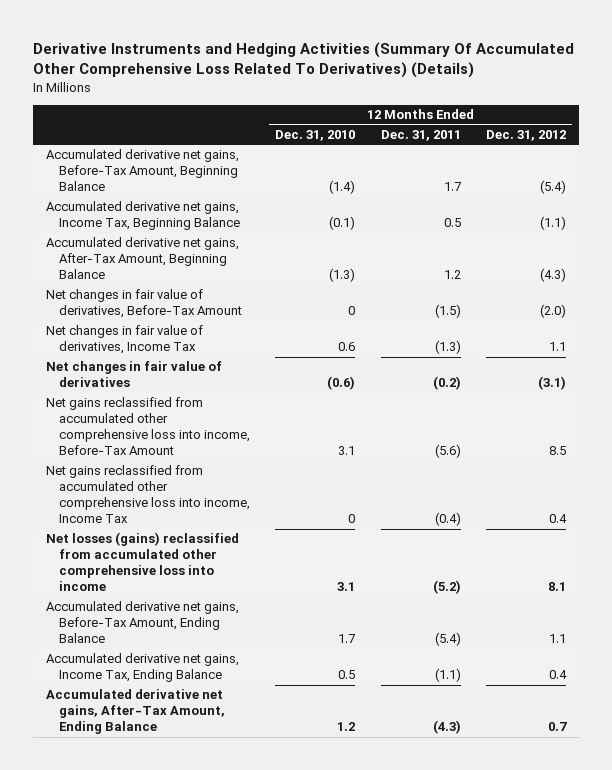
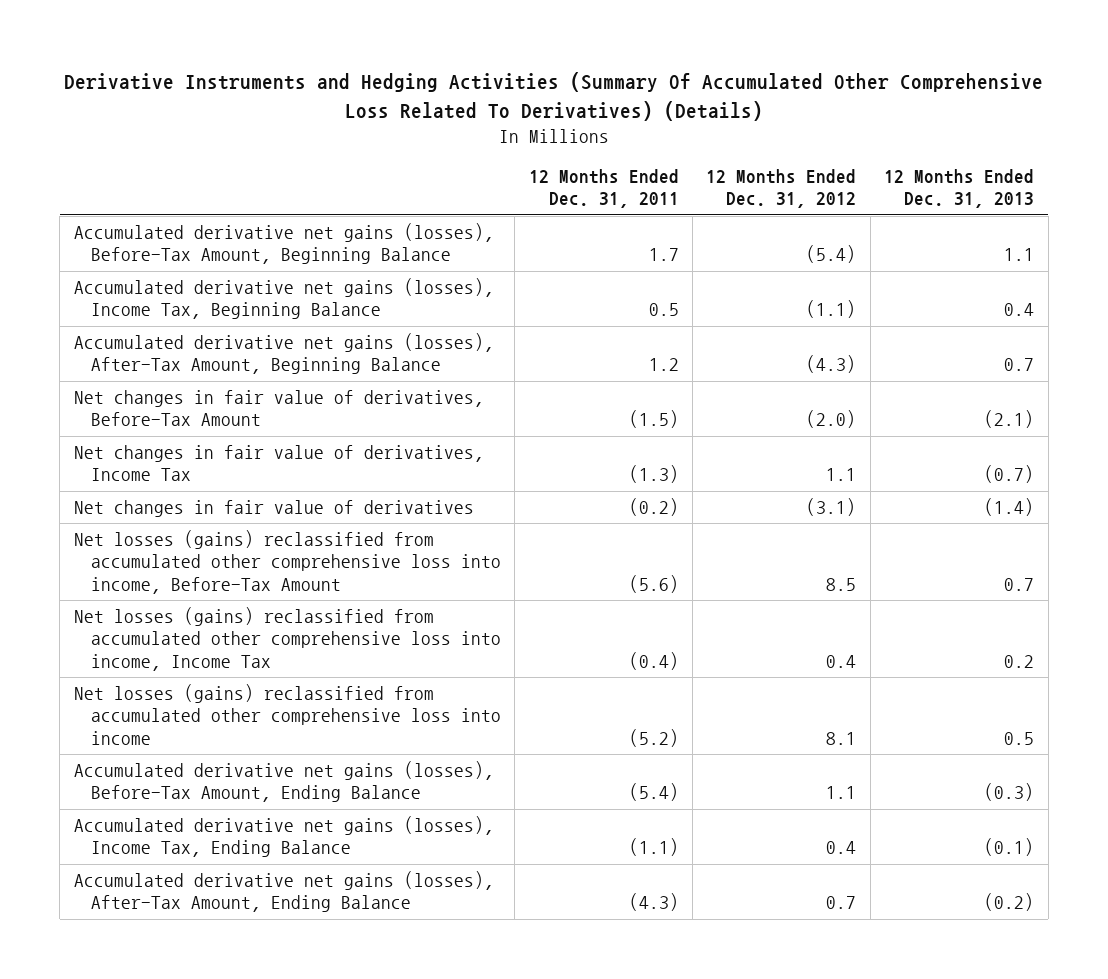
- | 12 Months Ended Dec. 31, 2010 | 12 Months Ended Dec. 31, 2011 | 12 Months Ended Dec. 31, 2012
+ | 12 Months Ended Dec. 31, 2011 | 12 Months Ended Dec. 31, 2012 | 12 Months Ended Dec. 31, 2013
- Accumulated derivative net gains, Before-Tax Amount, Beginning Balance | (1.4) | 1.7 | (5.4)
- Accumulated derivative net gains, Income Tax, Beginning Balance | (0.1) | 0.5 | (1.1)
- Accumulated derivative net gains, After-Tax Amount, Beginning Balance | (1.3) | 1.2 | (4.3)
+ Accumulated derivative net gains (losses), Before-Tax Amount, Beginning Balance | 1.7 | (5.4) | 1.1
+ Accumulated derivative net gains (losses), Income Tax, Beginning Balance | 0.5 | (1.1) | 0.4
+ Accumulated derivative net gains (losses), After-Tax Amount, Beginning Balance | 1.2 | (4.3) | 0.7
- Net gains reclassified from accumulated other comprehensive loss into income, Before-Tax Amount | 3.1 | (5.6) | 8.5
- Net gains reclassified from accumulated other comprehensive loss into income, Income Tax | 0 | (0.4) | 0.4
+ Net losses (gains) reclassified from accumulated other comprehensive loss into income, Before-Tax Amount | (5.6) | 8.5 | 0.7
+ Net losses (gains) reclassified from accumulated other comprehensive loss into income, Income Tax | (0.4) | 0.4 | 0.2
- Accumulated derivative net gains, Before-Tax Amount, Ending Balance | 1.7 | (5.4) | 1.1
- Accumulated derivative net gains, Income Tax, Ending Balance | 0.5 | (1.1) | 0.4
- Accumulated derivative net gains, After-Tax Amount, Ending Balance | 1.2 | (4.3) | 0.7
+ Accumulated derivative net gains (losses), Before-Tax Amount, Ending Balance | (5.4) | 1.1 | (0.3)
+ Accumulated derivative net gains (losses), Income Tax, Ending Balance | (1.1) | 0.4 | (0.1)
+ Accumulated derivative net gains (losses), After-Tax Amount, Ending Balance | (4.3) | 0.7 | (0.2)

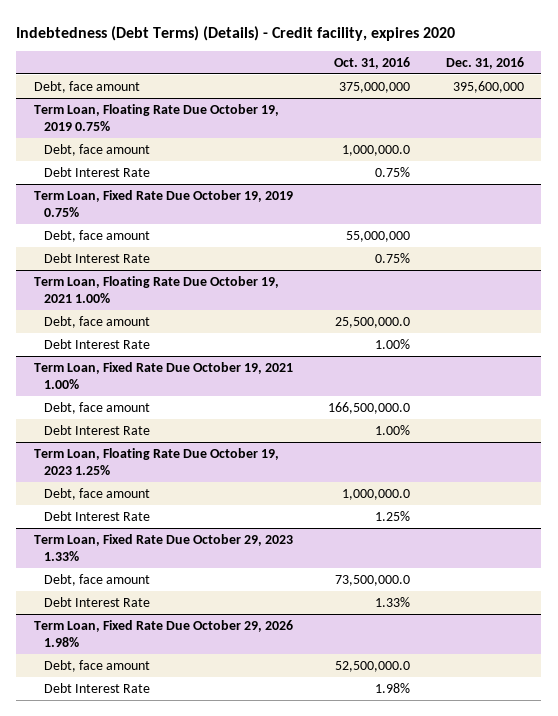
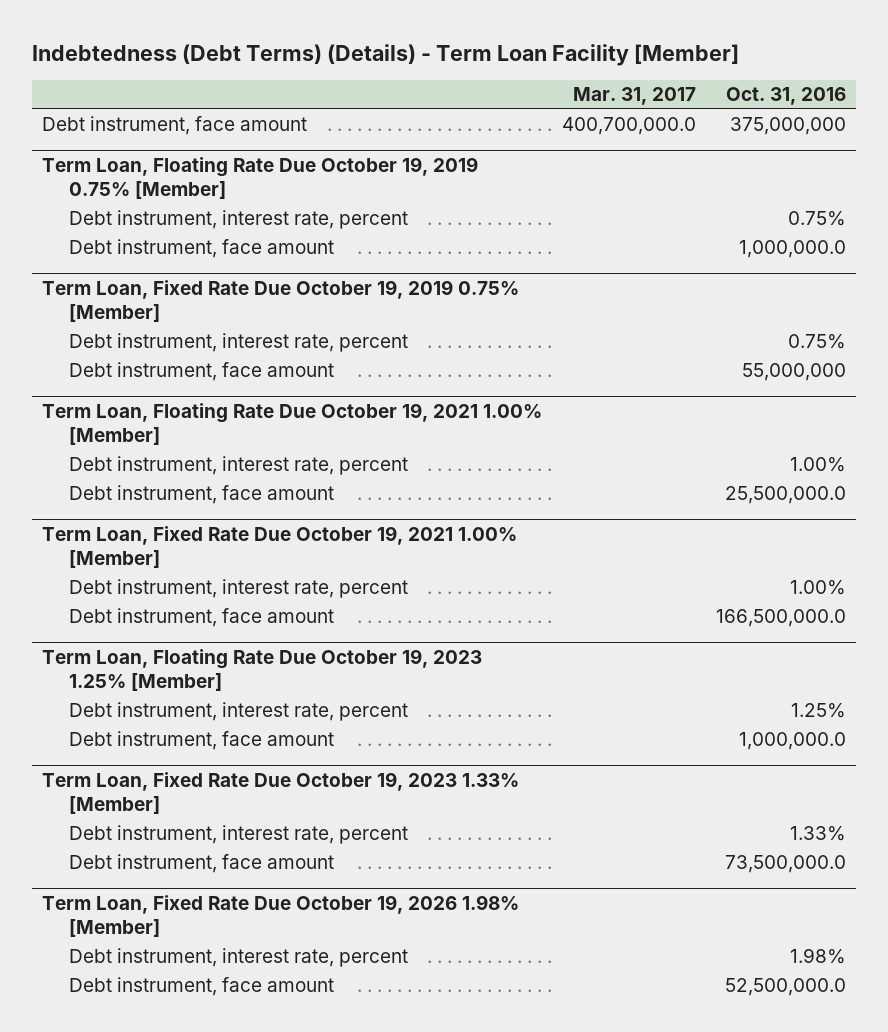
- Indebtedness (Debt Terms) (Details) - Credit facility, expires 2020
+ Indebtedness (Debt Terms) (Details) - Term Loan Facility [Member]
- | Oct. 31, 2016 | Dec. 31, 2016
+ | Mar. 31, 2017 | Oct. 31, 2016
- Debt, face amount | 375,000,000 | 395,600,000
- Term Loan, Floating Rate Due October 19, 2019 0.75%
- Debt, face amount | 1,000,000.0 |
- Debt Interest Rate | 0.75% |
- Term Loan, Fixed Rate Due October 19, 2019 0.75%
- Debt, face amount | 55,000,000 |
- Debt Interest Rate | 0.75% |
- Term Loan, Floating Rate Due October 19, 2021 1.00%
- Debt, face amount | 25,500,000.0 |
- Debt Interest Rate | 1.00% |
- Term Loan, Fixed Rate Due October 19, 2021 1.00%
- Debt, face amount | 166,500,000.0 |
- Debt Interest Rate | 1.00% |
- Term Loan, Floating Rate Due October 19, 2023 1.25%
- Debt, face amount | 1,000,000.0 |
- Debt Interest Rate | 1.25% |
- Term Loan, Fixed Rate Due October 29, 2023 1.33%
- Debt, face amount | 73,500,000.0 |
- Debt Interest Rate | 1.33% |
- Term Loan, Fixed Rate Due October 29, 2026 1.98%
- Debt, face amount | 52,500,000.0 |
- Debt Interest Rate | 1.98% |
+ Debt instrument, face amount | 400,700,000.0 | 375,000,000
+ Term Loan, Floating Rate Due October 19, 2019 0.75% [Member]
+ Debt instrument, interest rate, percent | | 0.75%
+ Debt instrument, face amount | | 1,000,000.0
+ Term Loan, Fixed Rate Due October 19, 2019 0.75% [Member]
+ Debt instrument, interest rate, percent | | 0.75%
+ Debt instrument, face amount | | 55,000,000
+ Term Loan, Floating Rate Due October 19, 2021 1.00% [Member]
+ Debt instrument, interest rate, percent | | 1.00%
+ Debt instrument, face amount | | 25,500,000.0
+ Term Loan, Fixed Rate Due October 19, 2021 1.00% [Member]
+ Debt instrument, interest rate, percent | | 1.00%
+ Debt instrument, face amount | | 166,500,000.0
+ Term Loan, Floating Rate Due October 19, 2023 1.25% [Member]
+ Debt instrument, interest rate, percent | | 1.25%
+ Debt instrument, face amount | | 1,000,000.0
+ Term Loan, Fixed Rate Due October 19, 2023 1.33% [Member]
+ Debt instrument, interest rate, percent | | 1.33%
+ Debt instrument, face amount | | 73,500,000.0
+ Term Loan, Fixed Rate Due October 19, 2026 1.98% [Member]
+ Debt instrument, interest rate, percent | | 1.98%
+ Debt instrument, face amount | | 52,500,000.0

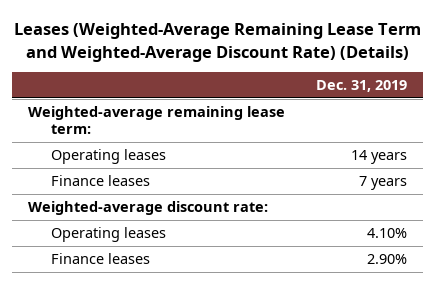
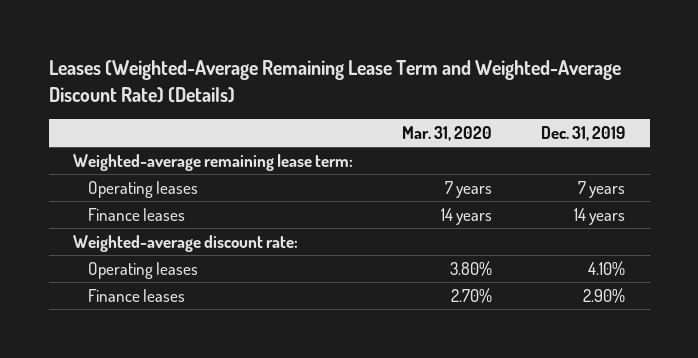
- | Dec. 31, 2019
+ | Mar. 31, 2020 | Dec. 31, 2019
- Operating leases | 14 years
- Finance leases | 7 years
+ Operating leases | 7 years | 7 years
+ Finance leases | 14 years | 14 years

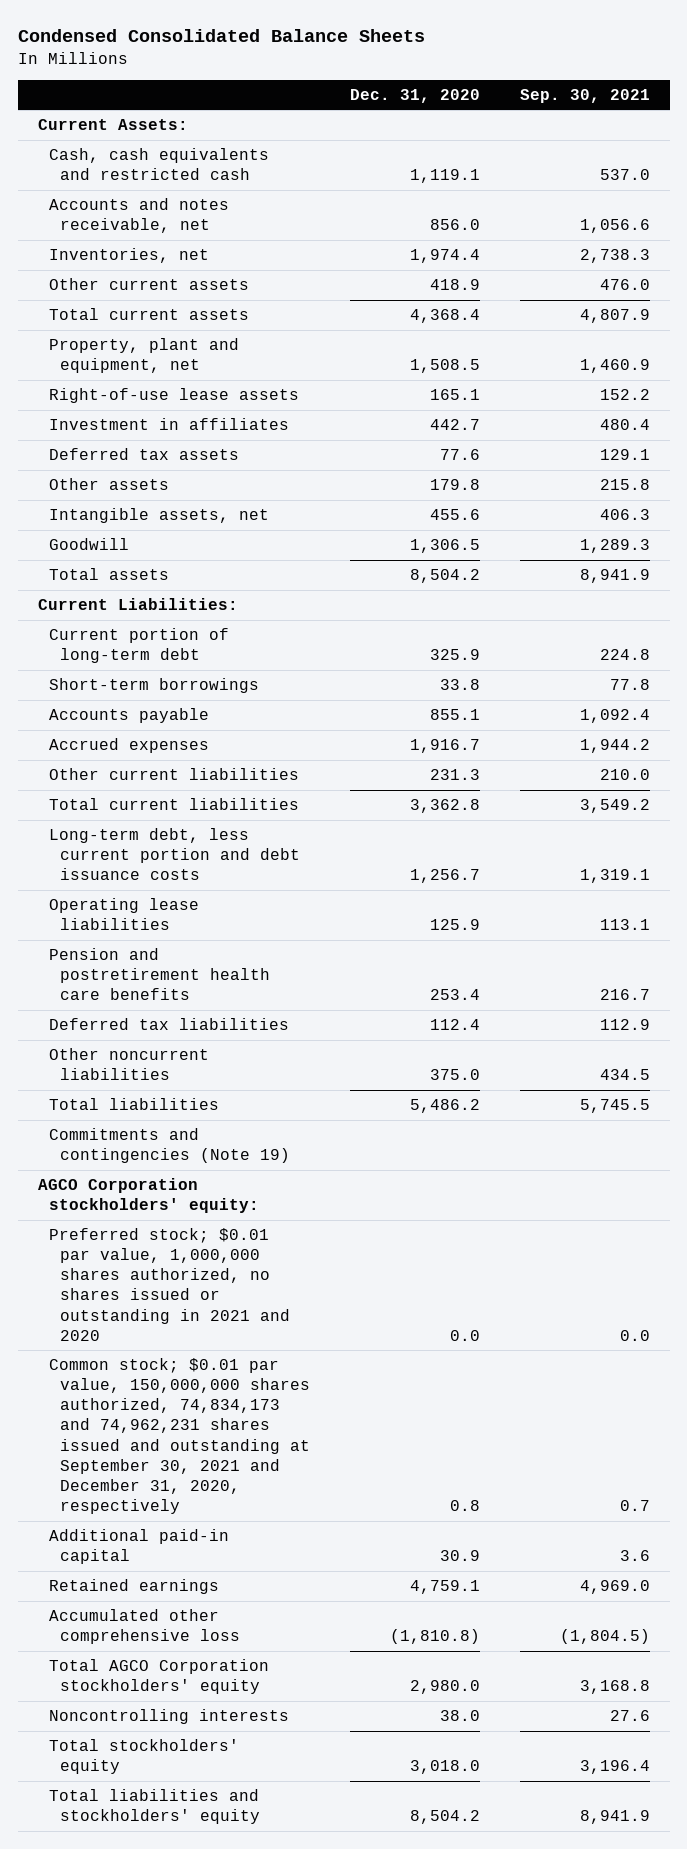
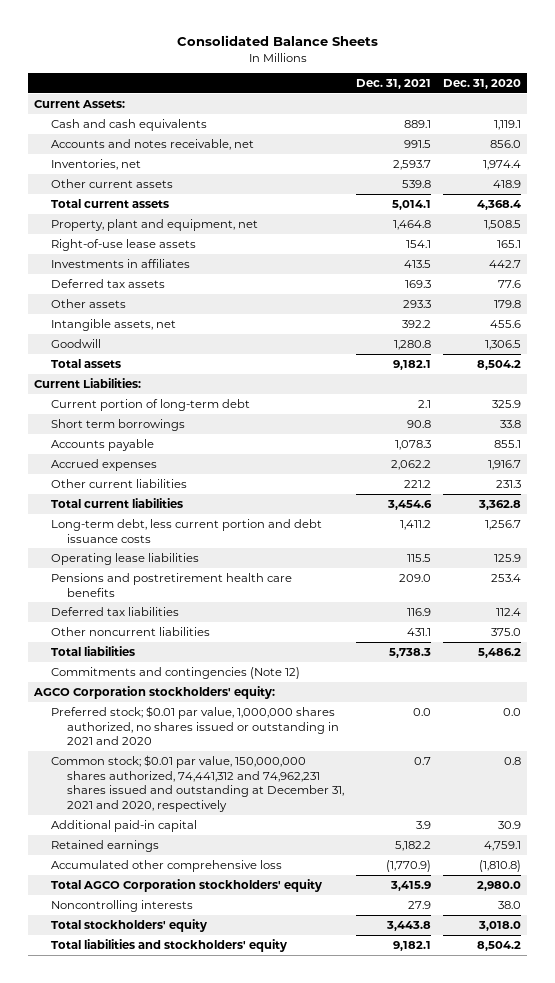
- Condensed Consolidated Balance Sheets
+ Consolidated Balance Sheets
- | Dec. 31, 2020 | Sep. 30, 2021
+ | Dec. 31, 2021 | Dec. 31, 2020
- Cash, cash equivalents and restricted cash | 1,119.1 | 537.0
+ Cash and cash equivalents | 889.1 | 1,119.1
- Investment in affiliates | 442.7 | 480.4
+ Investments in affiliates | 413.5 | 442.7
- Short-term borrowings | 33.8 | 77.8
+ Short term borrowings | 90.8 | 33.8
- Pension and postretirement health care benefits | 253.4 | 216.7
+ Pensions and postretirement health care benefits | 209.0 | 253.4
- Commitments and contingencies (Note 19)
+ Commitments and contingencies (Note 12)
- Common stock; $0.01 par value, 150,000,000 shares authorized, 74,834,173 and 74,962,231 shares issued and outstanding at September 30, 2021 and December 31, 2020, respectively | 0.8 | 0.7
+ Common stock; $0.01 par value, 150,000,000 shares authorized, 74,441,312 and 74,962,231 shares issued and outstanding at December 31, 2021 and 2020, respectively | 0.7 | 0.8

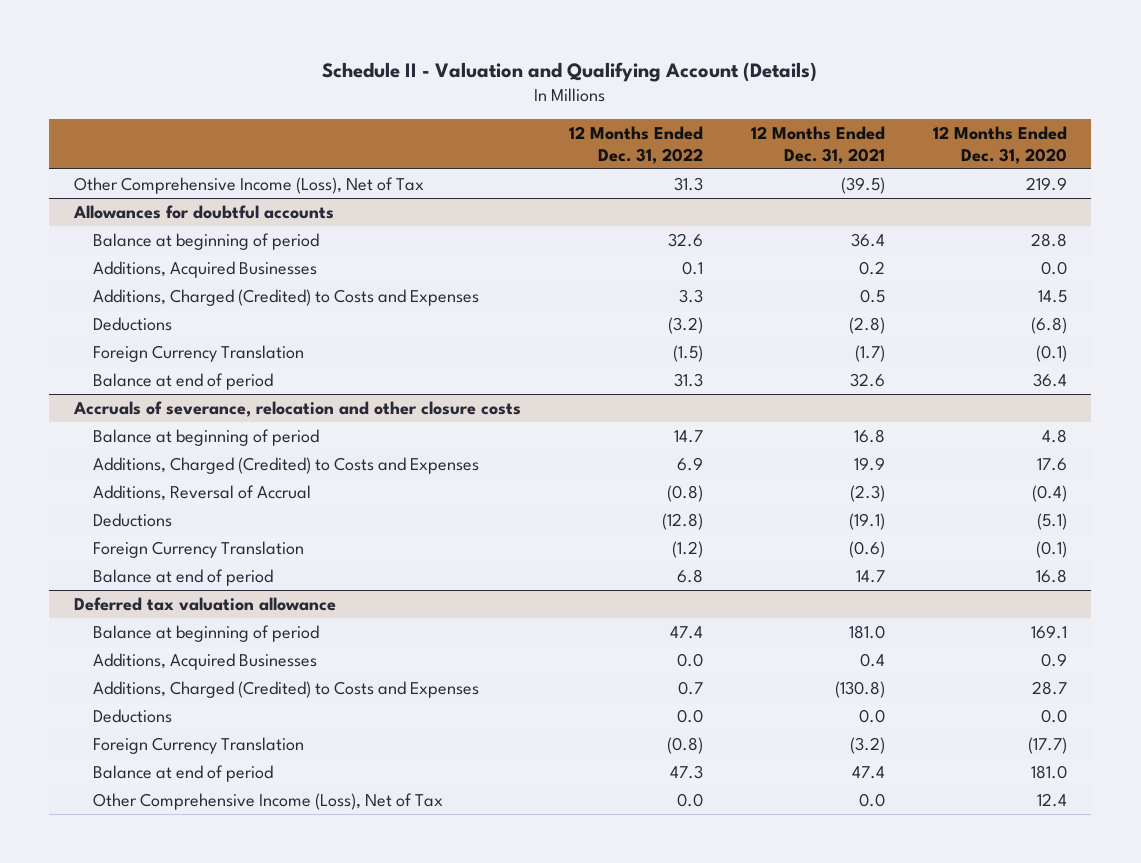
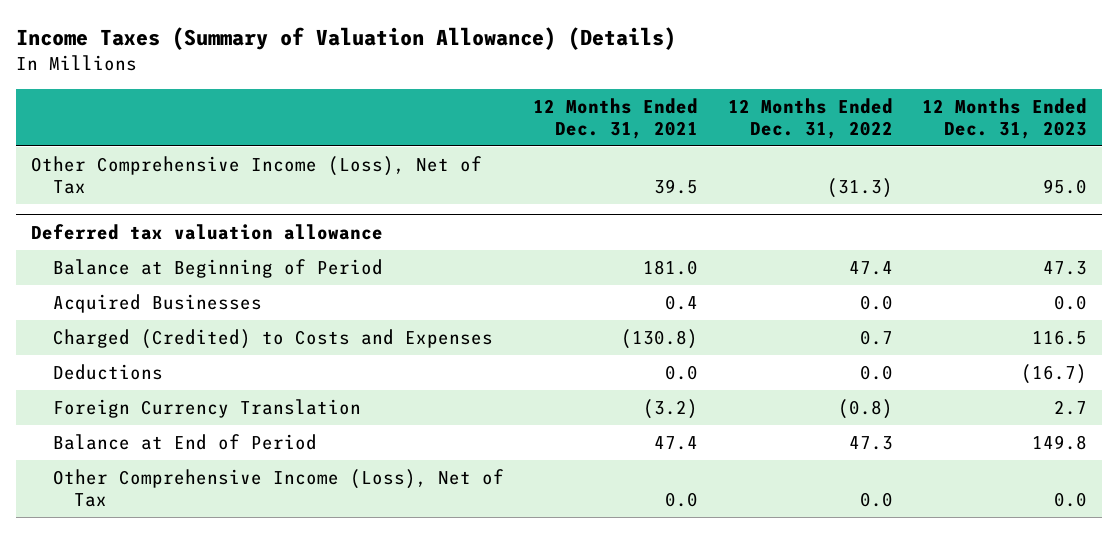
- Schedule II - Valuation and Qualifying Account (Details)
+ Income Taxes (Summary of Valuation Allowance) (Details)
- | 12 Months Ended Dec. 31, 2022 | 12 Months Ended Dec. 31, 2021 | 12 Months Ended Dec. 31, 2020
+ | 12 Months Ended Dec. 31, 2021 | 12 Months Ended Dec. 31, 2022 | 12 Months Ended Dec. 31, 2023
- Other Comprehensive Income (Loss), Net of Tax | 31.3 | (39.5) | 219.9
- Allowances for doubtful accounts
- Balance at beginning of period | 32.6 | 36.4 | 28.8
- Additions, Acquired Businesses | 0.1 | 0.2 | 0.0
- Additions, Charged (Credited) to Costs and Expenses | 3.3 | 0.5 | 14.5
- Deductions | (3.2) | (2.8) | (6.8)
- Foreign Currency Translation | (1.5) | (1.7) | (0.1)
- Balance at end of period | 31.3 | 32.6 | 36.4
- Accruals of severance, relocation and other closure costs
- Balance at beginning of period | 14.7 | 16.8 | 4.8
- Additions, Charged (Credited) to Costs and Expenses | 6.9 | 19.9 | 17.6
- Additions, Reversal of Accrual | (0.8) | (2.3) | (0.4)
- Deductions | (12.8) | (19.1) | (5.1)
- Foreign Currency Translation | (1.2) | (0.6) | (0.1)
- Balance at end of period | 6.8 | 14.7 | 16.8
+ Other Comprehensive Income (Loss), Net of Tax | 39.5 | (31.3) | 95.0
@ Deferred tax valuation allowance
- Balance at beginning of period | 47.4 | 181.0 | 169.1
- Additions, Acquired Businesses | 0.0 | 0.4 | 0.9
- Additions, Charged (Credited) to Costs and Expenses | 0.7 | (130.8) | 28.7
+ Balance at Beginning of Period | 181.0 | 47.4 | 47.3
+ Acquired Businesses | 0.4 | 0.0 | 0.0
+ Charged (Credited) to Costs and Expenses | (130.8) | 0.7 | 116.5
- Balance at end of period | 47.3 | 47.4 | 181.0
+ Balance at End of Period | 47.4 | 47.3 | 149.8

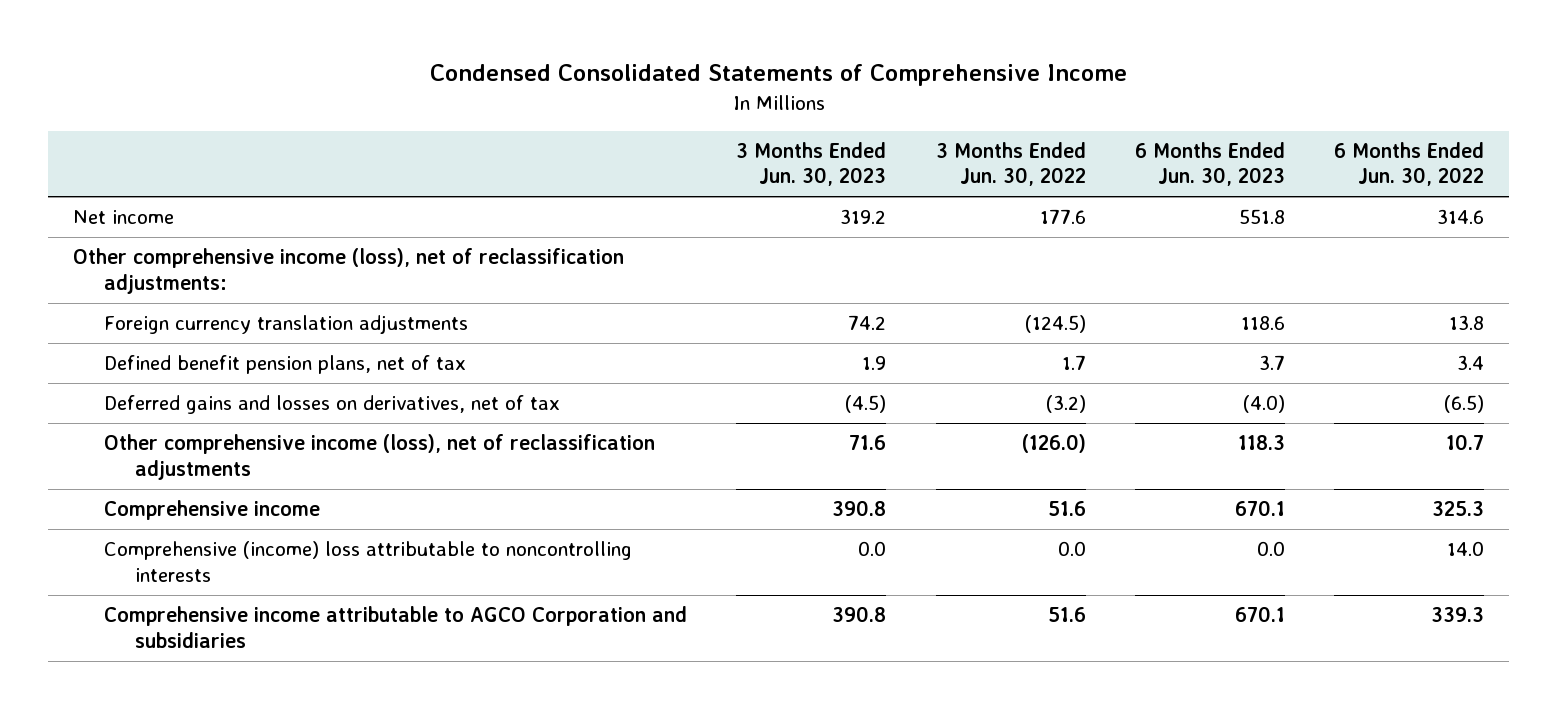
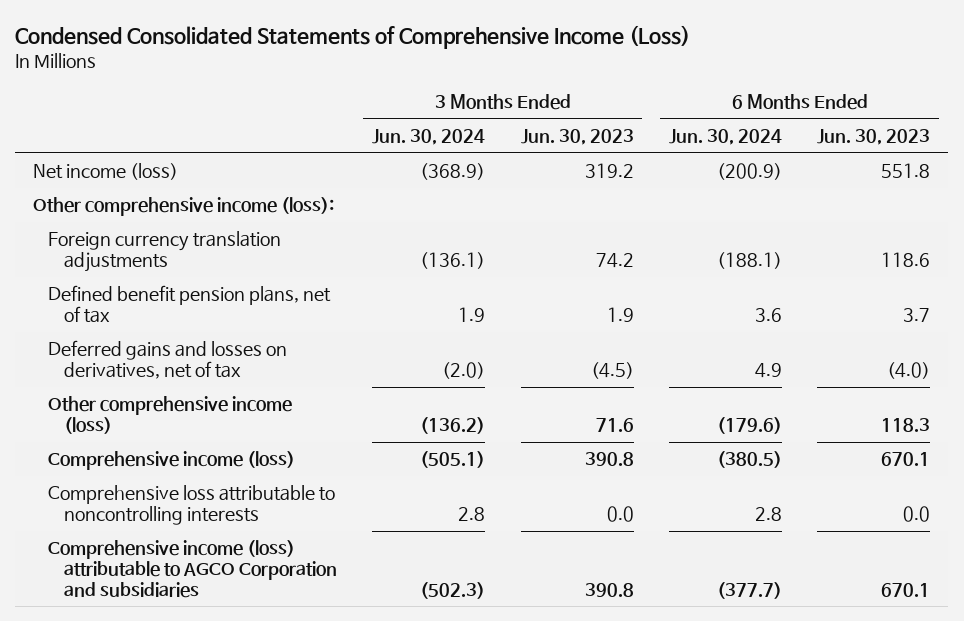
- Condensed Consolidated Statements of Comprehensive Income
+ Condensed Consolidated Statements of Comprehensive Income (Loss)
- | 3 Months Ended Jun. 30, 2023 | 3 Months Ended Jun. 30, 2022 | 6 Months Ended Jun. 30, 2023 | 6 Months Ended Jun. 30, 2022
+ | 3 Months Ended Jun. 30, 2024 | 3 Months Ended Jun. 30, 2023 | 6 Months Ended Jun. 30, 2024 | 6 Months Ended Jun. 30, 2023
- Net income | 319.2 | 177.6 | 551.8 | 314.6
- Other comprehensive income (loss), net of reclassification adjustments:
+ Net income (loss) | (368.9) | 319.2 | (200.9) | 551.8
+ Other comprehensive income (loss):
- Other comprehensive income (loss), net of reclassification adjustments | 71.6 | (126.0) | 118.3 | 10.7
- Comprehensive income | 390.8 | 51.6 | 670.1 | 325.3
- Comprehensive (income) loss attributable to noncontrolling interests | 0.0 | 0.0 | 0.0 | 14.0
- Comprehensive income attributable to AGCO Corporation and subsidiaries | 390.8 | 51.6 | 670.1 | 339.3
+ Other comprehensive income (loss) | (136.2) | 71.6 | (179.6) | 118.3
+ Comprehensive income (loss) | (505.1) | 390.8 | (380.5) | 670.1
+ Comprehensive loss attributable to noncontrolling interests | 2.8 | 0.0 | 2.8 | 0.0
+ Comprehensive income (loss) attributable to AGCO Corporation and subsidiaries | (502.3) | 390.8 | (377.7) | 670.1

